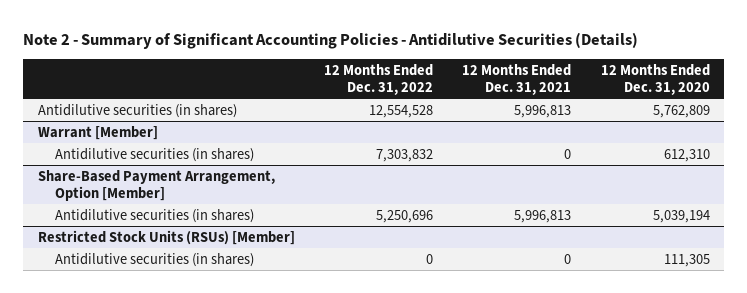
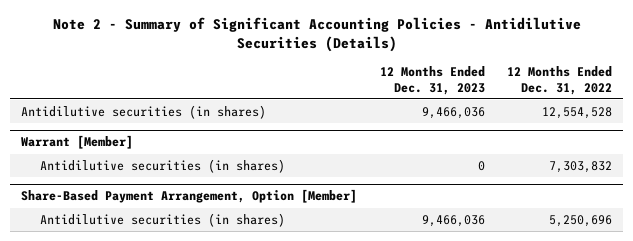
- | 12 Months Ended Dec. 31, 2022 | 12 Months Ended Dec. 31, 2021 | 12 Months Ended Dec. 31, 2020
+ | 12 Months Ended Dec. 31, 2023 | 12 Months Ended Dec. 31, 2022
- Restricted Stock Units (RSUs) [Member]
- Antidilutive securities (in shares) | 0 | 0 | 111,305

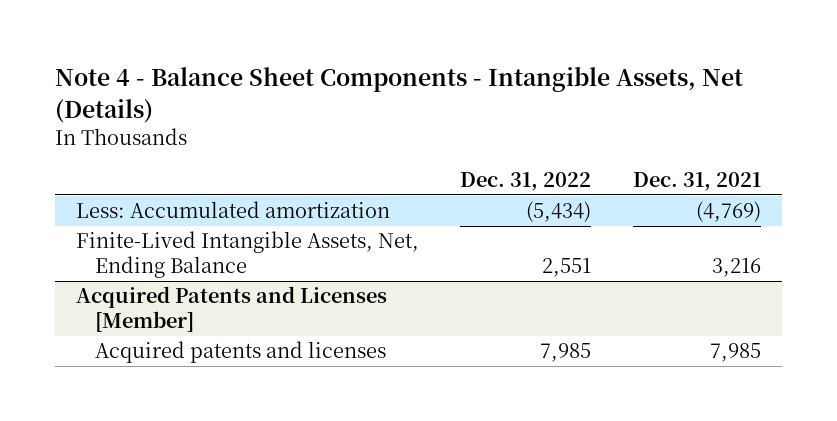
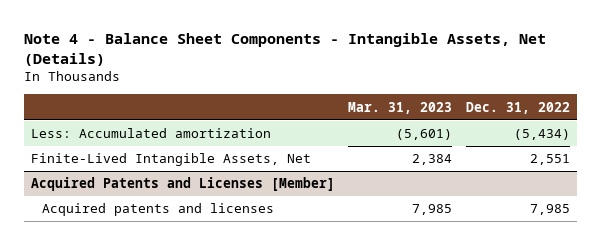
- | Dec. 31, 2022 | Dec. 31, 2021
+ | Mar. 31, 2023 | Dec. 31, 2022
- Finite-Lived Intangible Assets, Net, Ending Balance | 2,551 | 3,216
+ Finite-Lived Intangible Assets, Net | 2,384 | 2,551

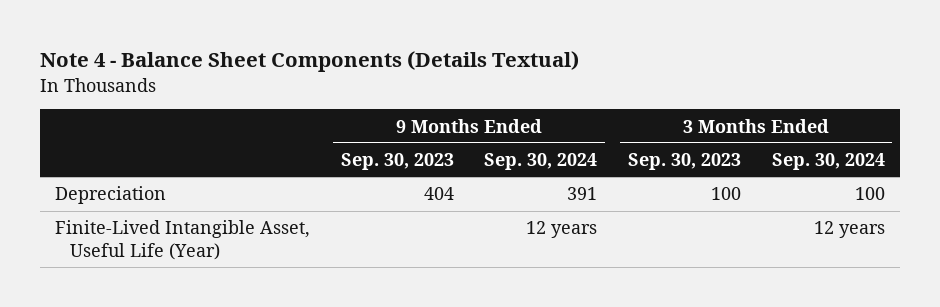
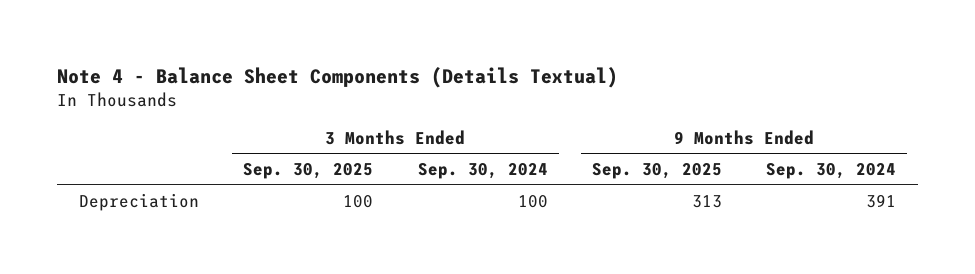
- | 9 Months Ended Sep. 30, 2023 | 9 Months Ended Sep. 30, 2024 | 3 Months Ended Sep. 30, 2023 | 3 Months Ended Sep. 30, 2024
+ | 3 Months Ended Sep. 30, 2025 | 3 Months Ended Sep. 30, 2024 | 9 Months Ended Sep. 30, 2025 | 9 Months Ended Sep. 30, 2024
- Finite-Lived Intangible Asset, Useful Life (Year) | | 12 years | | 12 years

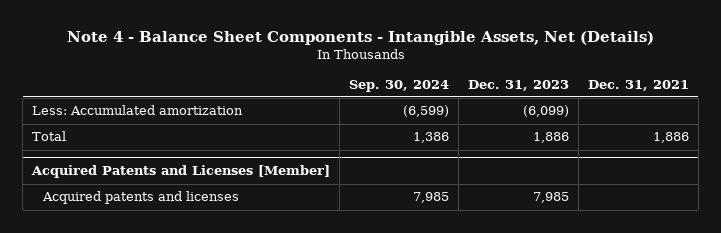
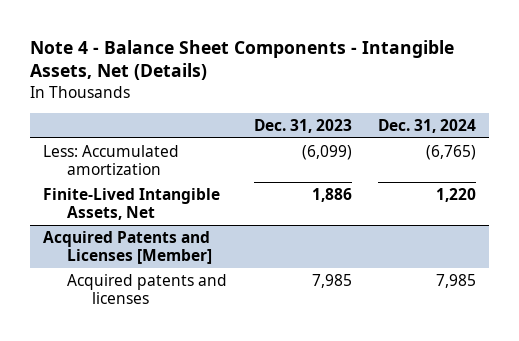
- | Sep. 30, 2024 | Dec. 31, 2023 | Dec. 31, 2021
+ | Dec. 31, 2023 | Dec. 31, 2024
- Total | 1,386 | 1,886 | 1,886
+ Finite-Lived Intangible Assets, Net | 1,886 | 1,220

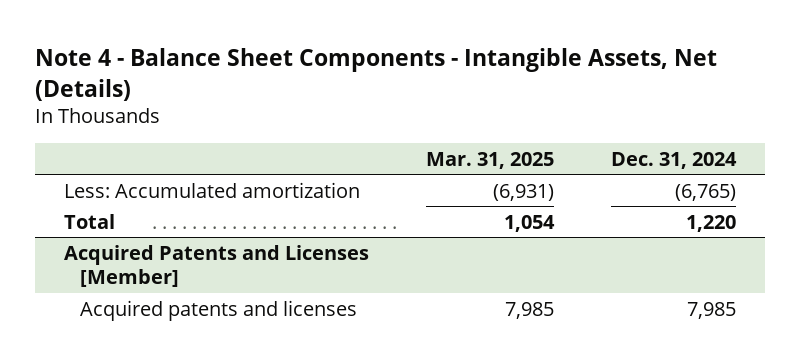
- | Dec. 31, 2023 | Dec. 31, 2024
+ | Mar. 31, 2025 | Dec. 31, 2024
- Finite-Lived Intangible Assets, Net | 1,886 | 1,220
+ Total | 1,054 | 1,220

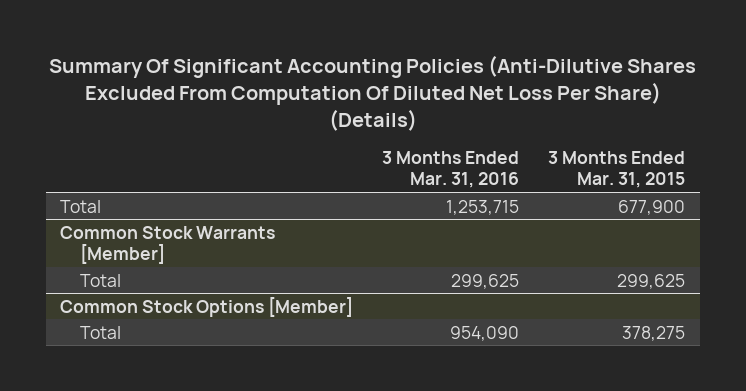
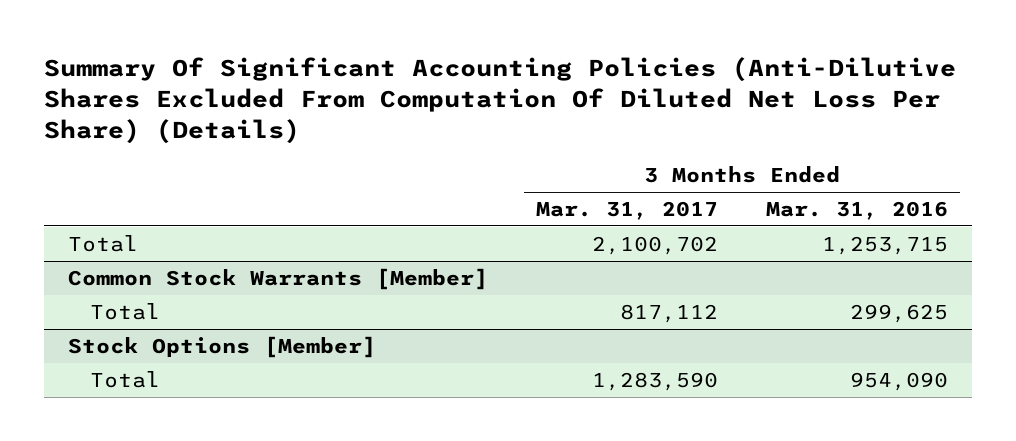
- | 3 Months Ended Mar. 31, 2016 | 3 Months Ended Mar. 31, 2015
+ | 3 Months Ended Mar. 31, 2017 | 3 Months Ended Mar. 31, 2016
- Common Stock Options [Member]
+ Stock Options [Member]

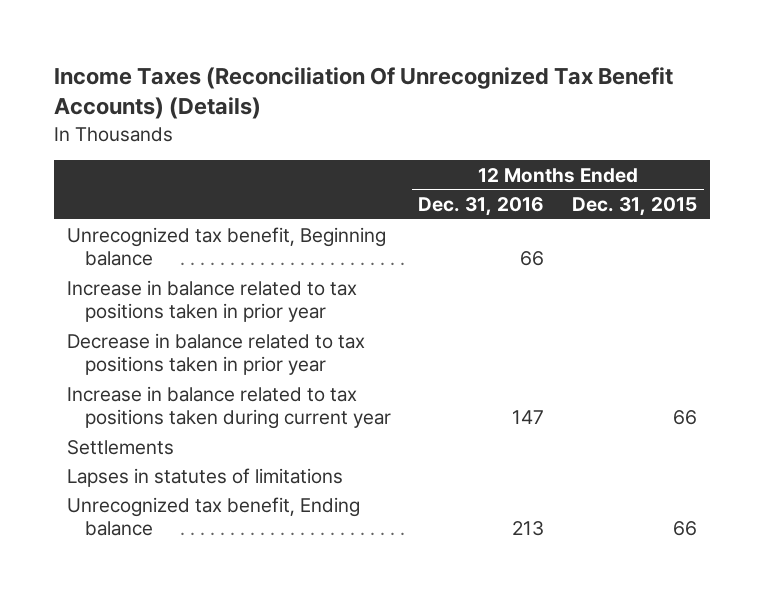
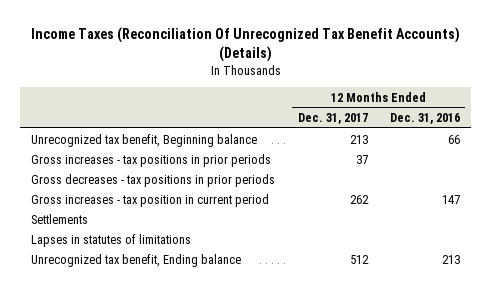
- | 12 Months Ended Dec. 31, 2016 | 12 Months Ended Dec. 31, 2015
+ | 12 Months Ended Dec. 31, 2017 | 12 Months Ended Dec. 31, 2016
- Increase in balance related to tax positions taken in prior year
- Decrease in balance related to tax positions taken in prior year
- Increase in balance related to tax positions taken during current year | 147 | 66
+ Gross increases - tax positions in prior periods | 37 |
+ Gross decreases - tax positions in prior periods
+ Gross increases - tax position in current period | 262 | 147

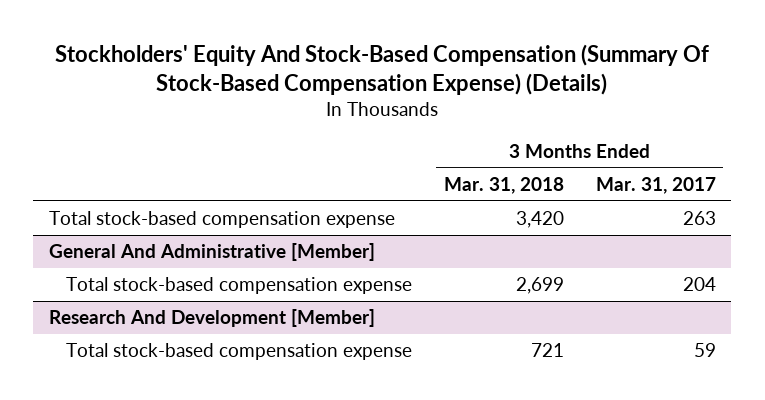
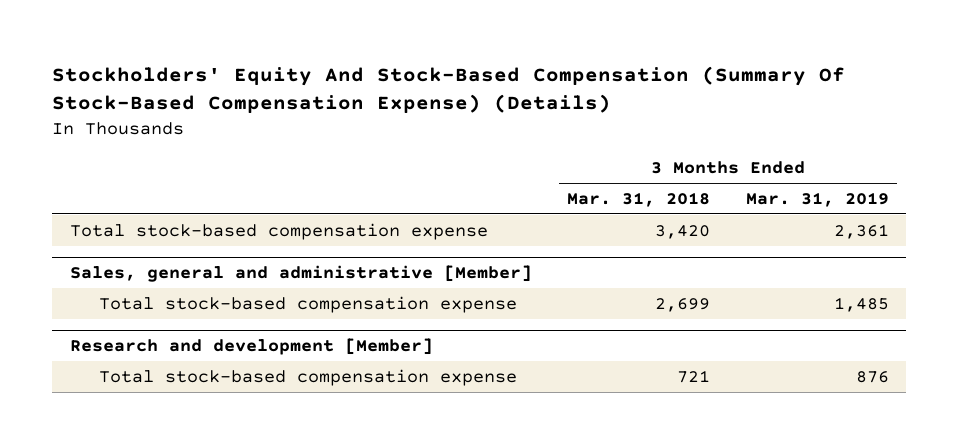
- | 3 Months Ended Mar. 31, 2018 | 3 Months Ended Mar. 31, 2017
+ | 3 Months Ended Mar. 31, 2018 | 3 Months Ended Mar. 31, 2019
- General And Administrative [Member]
+ Sales, general and administrative [Member]
- Research And Development [Member]
+ Research and development [Member]

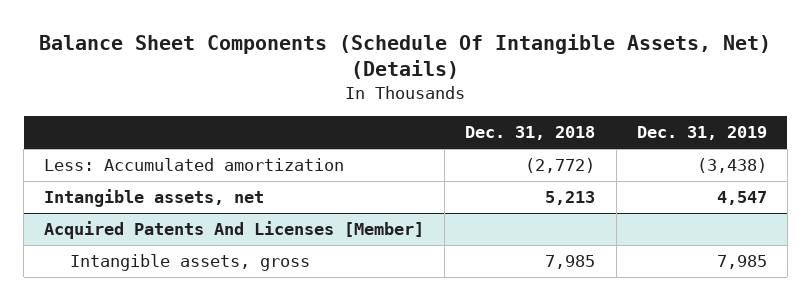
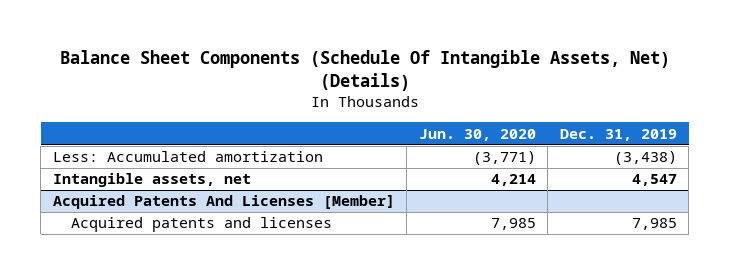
- | Dec. 31, 2018 | Dec. 31, 2019
+ | Jun. 30, 2020 | Dec. 31, 2019
@ Acquired Patents And Licenses [Member]
- Intangible assets, gross | 7,985 | 7,985
+ Acquired patents and licenses | 7,985 | 7,985

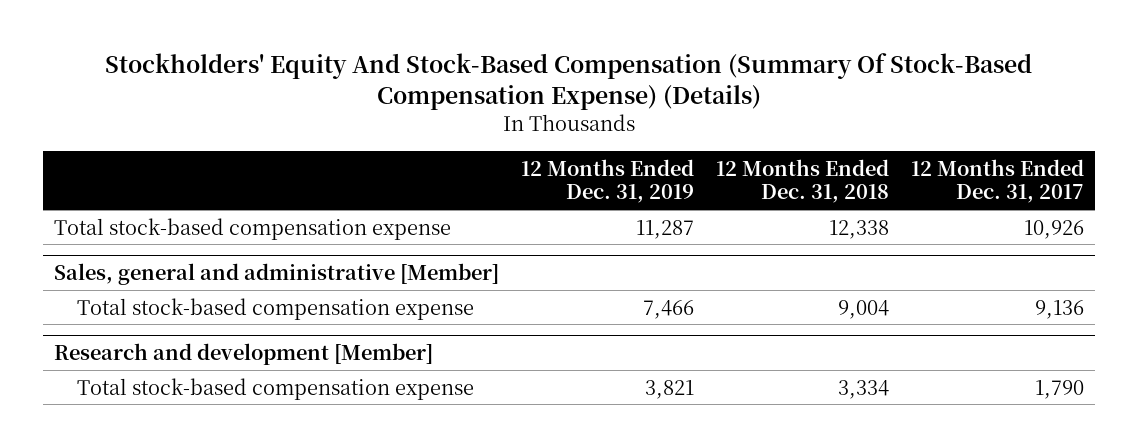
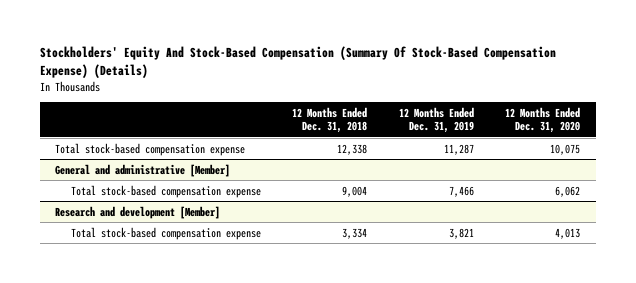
- | 12 Months Ended Dec. 31, 2019 | 12 Months Ended Dec. 31, 2018 | 12 Months Ended Dec. 31, 2017
+ | 12 Months Ended Dec. 31, 2018 | 12 Months Ended Dec. 31, 2019 | 12 Months Ended Dec. 31, 2020
- Sales, general and administrative [Member]
+ General and administrative [Member]

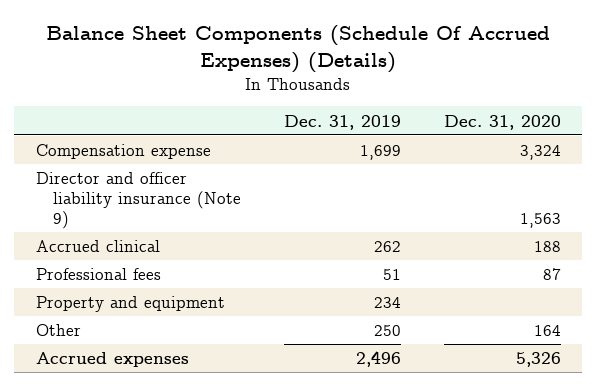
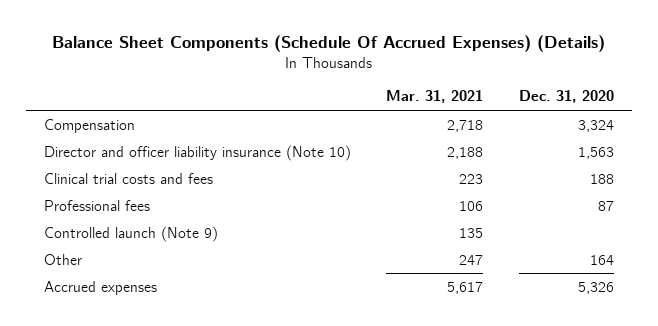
- | Dec. 31, 2019 | Dec. 31, 2020
+ | Mar. 31, 2021 | Dec. 31, 2020
- Compensation expense | 1,699 | 3,324
- Director and officer liability insurance (Note 9) | | 1,563
- Accrued clinical | 262 | 188
+ Compensation | 2,718 | 3,324
+ Director and officer liability insurance (Note 10) | 2,188 | 1,563
+ Clinical trial costs and fees | 223 | 188
- Property and equipment | 234 |
+ Controlled launch (Note 9) | 135 |

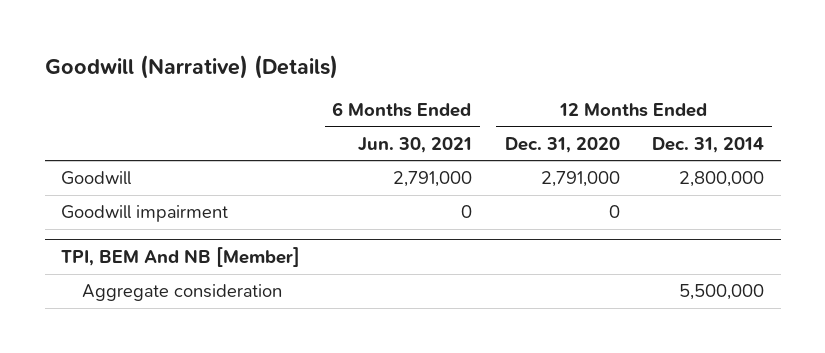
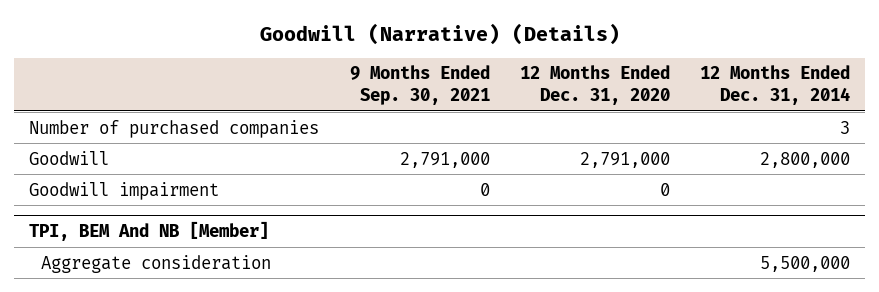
- | 6 Months Ended Jun. 30, 2021 | 12 Months Ended Dec. 31, 2020 | 12 Months Ended Dec. 31, 2014
+ | 9 Months Ended Sep. 30, 2021 | 12 Months Ended Dec. 31, 2020 | 12 Months Ended Dec. 31, 2014
+ Number of purchased companies | | | 3

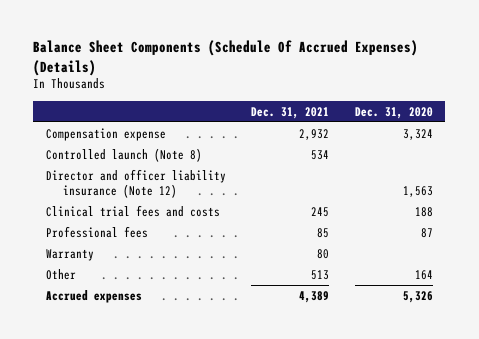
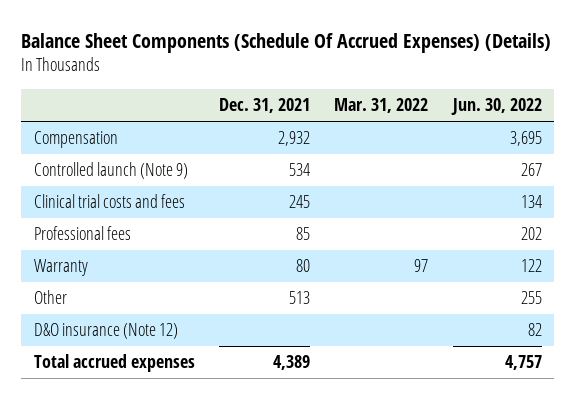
- | Dec. 31, 2021 | Dec. 31, 2020
+ | Dec. 31, 2021 | Mar. 31, 2022 | Jun. 30, 2022
- Compensation expense | 2,932 | 3,324
- Controlled launch (Note 8) | 534 |
- Director and officer liability insurance (Note 12) | | 1,563
- Clinical trial fees and costs | 245 | 188
+ Compensation | 2,932 | | 3,695
+ Controlled launch (Note 9) | 534 | | 267
+ Clinical trial costs and fees | 245 | | 134
- Accrued expenses | 4,389 | 5,326
+ D&O insurance (Note 12) | | | 82
+ Total accrued expenses | 4,389 | | 4,757

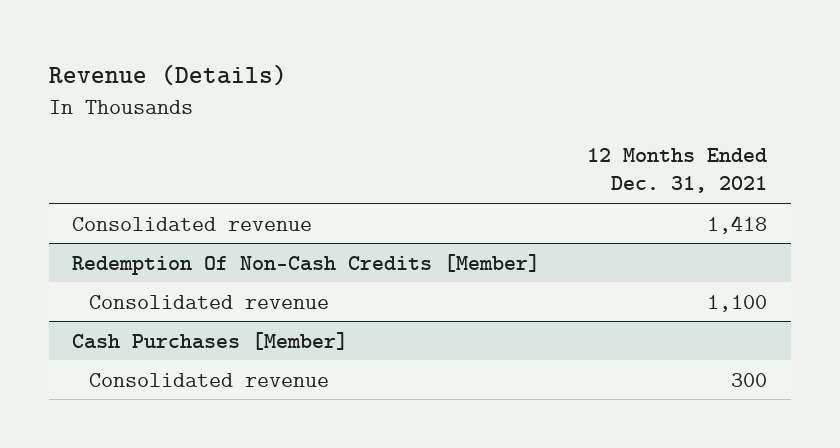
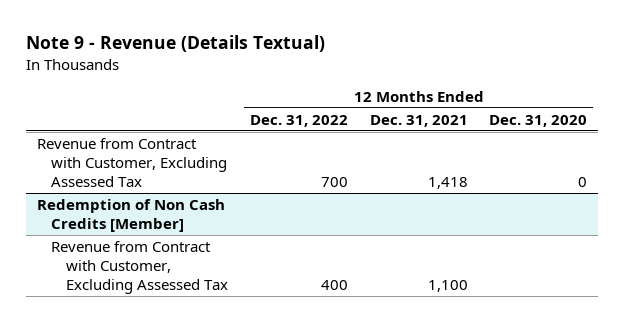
- Revenue (Details)
+ Note 9 - Revenue (Details Textual)
- | 12 Months Ended Dec. 31, 2021
+ | 12 Months Ended Dec. 31, 2022 | 12 Months Ended Dec. 31, 2021 | 12 Months Ended Dec. 31, 2020
- Consolidated revenue | 1,418
- Redemption Of Non-Cash Credits [Member]
- Consolidated revenue | 1,100
- Cash Purchases [Member]
- Consolidated revenue | 300
+ Revenue from Contract with Customer, Excluding Assessed Tax | 700 | 1,418 | 0
+ Redemption of Non Cash Credits [Member]
+ Revenue from Contract with Customer, Excluding Assessed Tax | 400 | 1,100 |

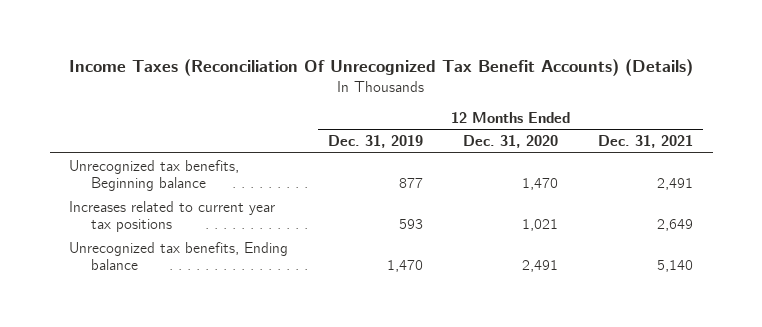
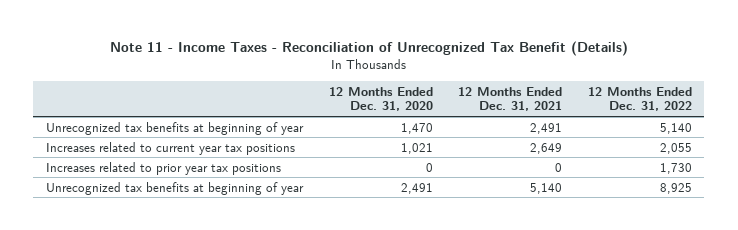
- Income Taxes (Reconciliation Of Unrecognized Tax Benefit Accounts) (Details)
+ Note 11 - Income Taxes - Reconciliation of Unrecognized Tax Benefit (Details)
- | 12 Months Ended Dec. 31, 2019 | 12 Months Ended Dec. 31, 2020 | 12 Months Ended Dec. 31, 2021
+ | 12 Months Ended Dec. 31, 2020 | 12 Months Ended Dec. 31, 2021 | 12 Months Ended Dec. 31, 2022
- Unrecognized tax benefits, Beginning balance | 877 | 1,470 | 2,491
+ Unrecognized tax benefits at beginning of year | 1,470 | 2,491 | 5,140
- Unrecognized tax benefits, Ending balance | 1,470 | 2,491 | 5,140
+ Increases related to prior year tax positions | 0 | 0 | 1,730
+ Unrecognized tax benefits at beginning of year | 2,491 | 5,140 | 8,925

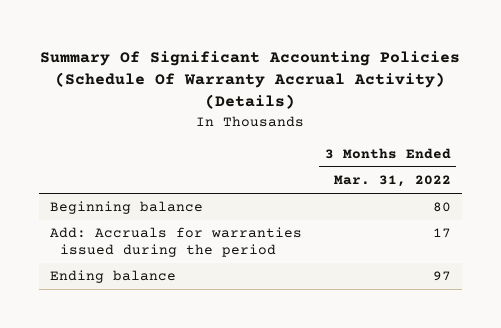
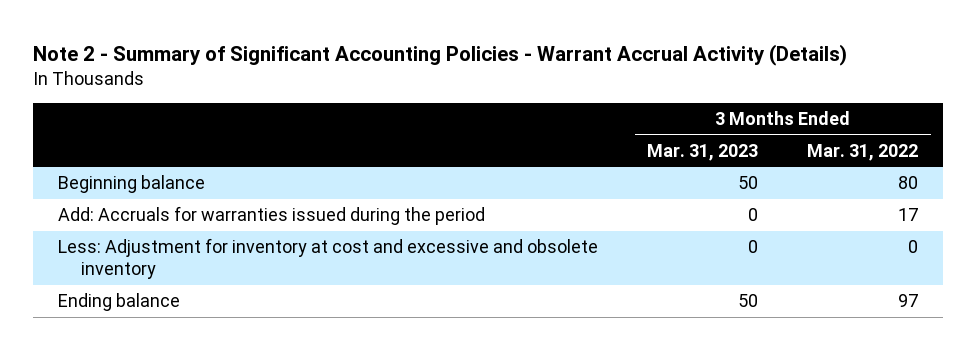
- Summary Of Significant Accounting Policies (Schedule Of Warranty Accrual Activity) (Details)
+ Note 2 - Summary of Significant Accounting Policies - Warrant Accrual Activity (Details)
- | 3 Months Ended Mar. 31, 2022
+ | 3 Months Ended Mar. 31, 2023 | 3 Months Ended Mar. 31, 2022
+ Less: Adjustment for inventory at cost and excessive and obsolete inventory | 0 | 0

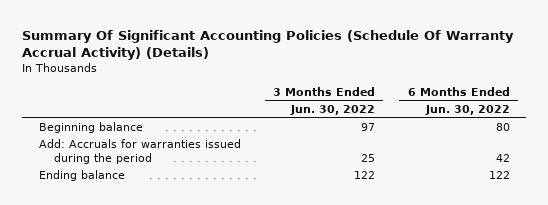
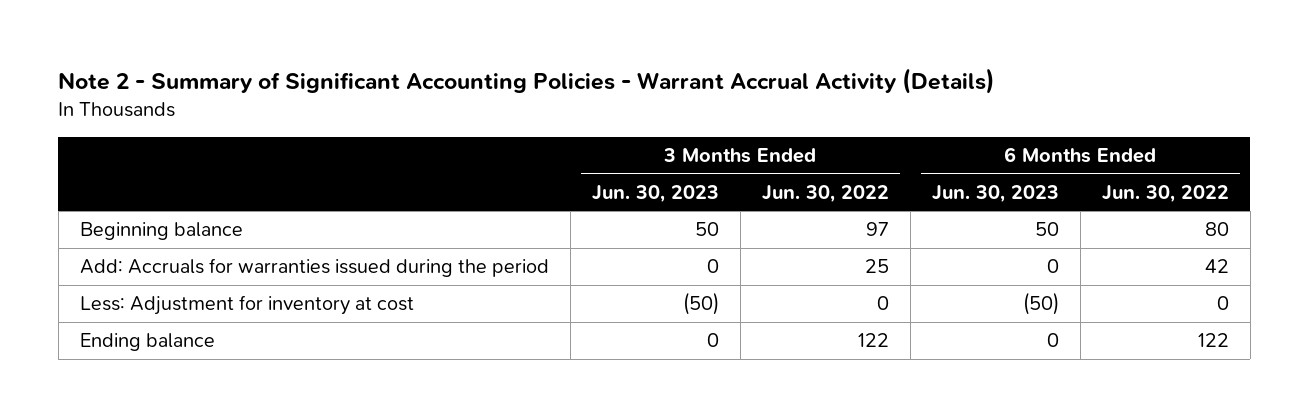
- Summary Of Significant Accounting Policies (Schedule Of Warranty Accrual Activity) (Details)
+ Note 2 - Summary of Significant Accounting Policies - Warrant Accrual Activity (Details)
- | 3 Months Ended Jun. 30, 2022 | 6 Months Ended Jun. 30, 2022
+ | 3 Months Ended Jun. 30, 2023 | 3 Months Ended Jun. 30, 2022 | 6 Months Ended Jun. 30, 2023 | 6 Months Ended Jun. 30, 2022
+ Less: Adjustment for inventory at cost | (50) | 0 | (50) | 0

